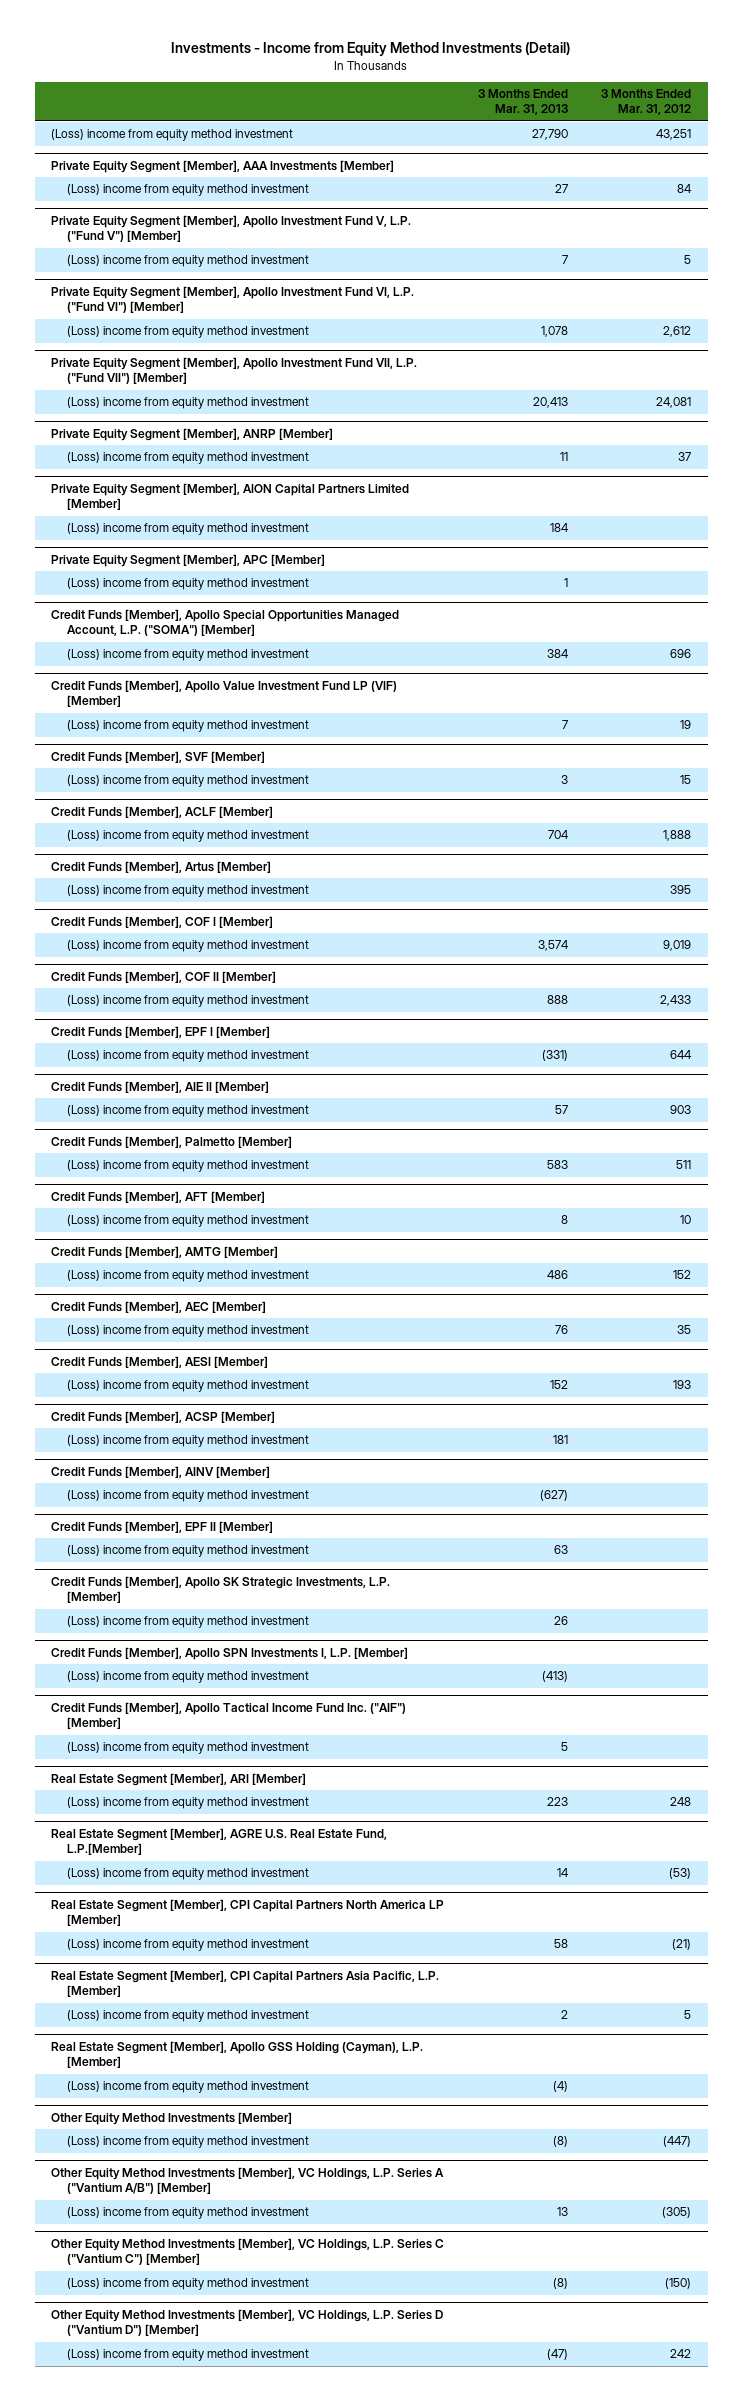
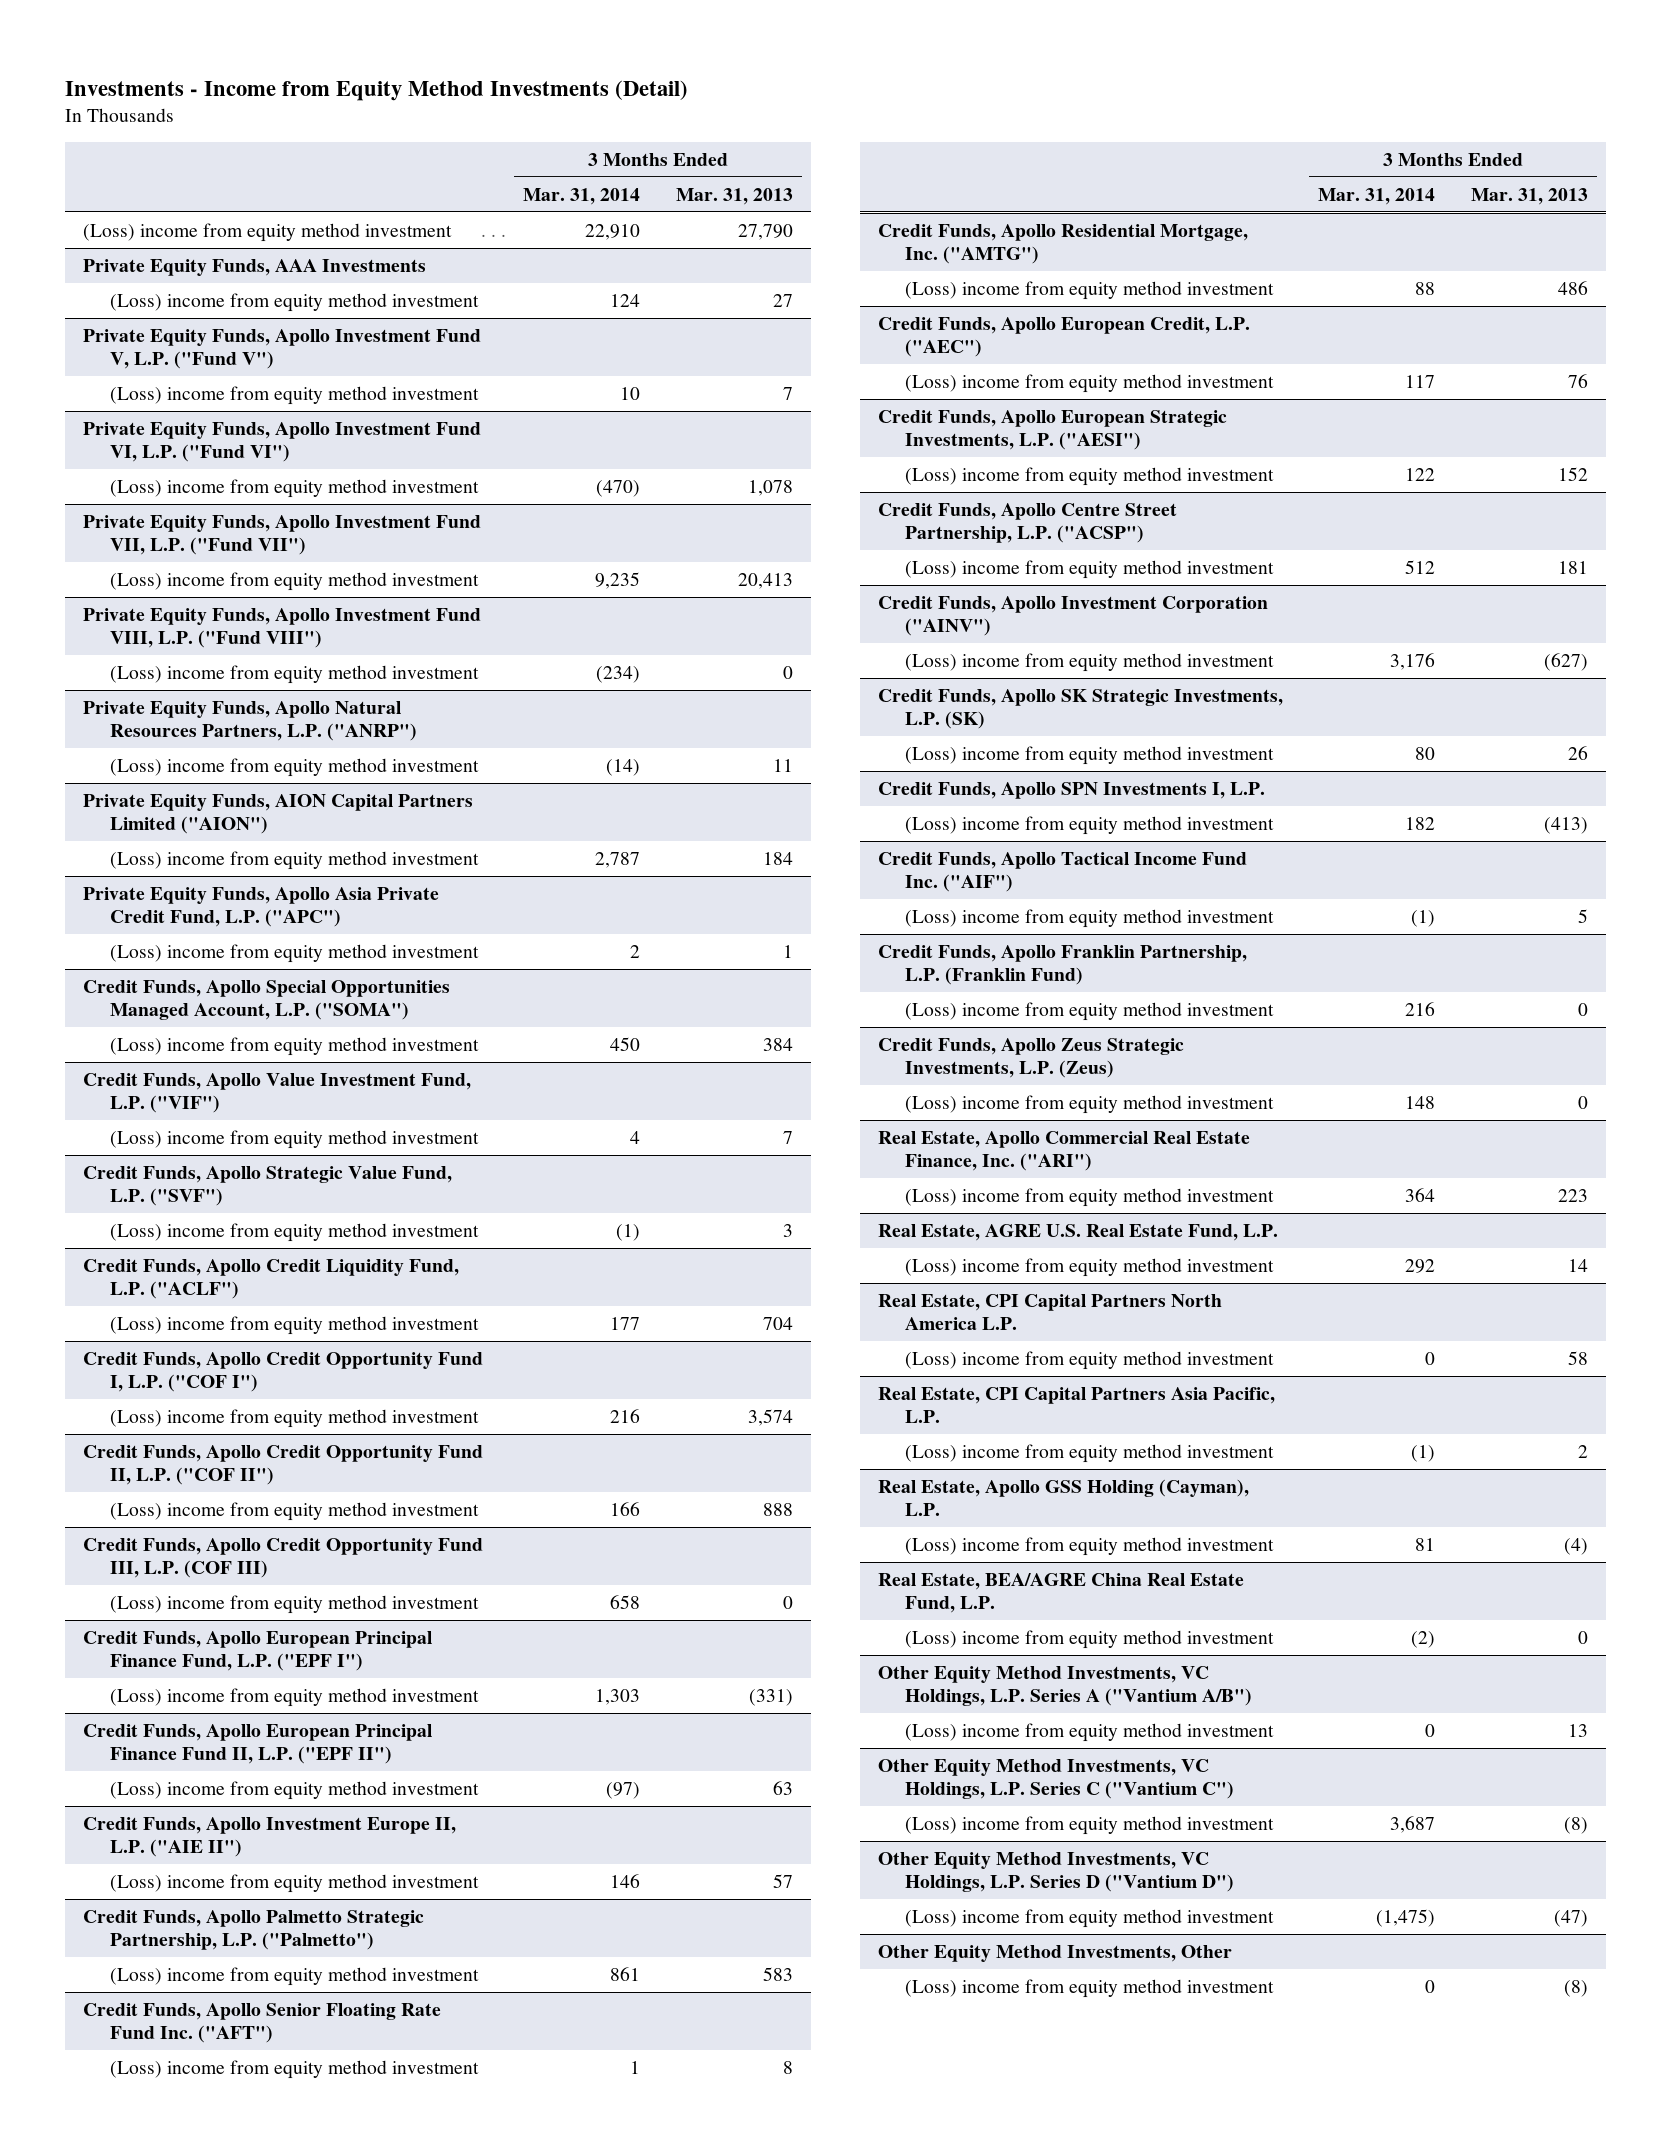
- | 3 Months Ended Mar. 31, 2013 | 3 Months Ended Mar. 31, 2012
+ | 3 Months Ended Mar. 31, 2014 | 3 Months Ended Mar. 31, 2013
- Private Equity Segment [Member], AAA Investments [Member]
+ Private Equity Funds, AAA Investments
- Private Equity Segment [Member], Apollo Investment Fund V, L.P. ("Fund V") [Member]
+ Private Equity Funds, Apollo Investment Fund V, L.P. ("Fund V")
- Private Equity Segment [Member], Apollo Investment Fund VI, L.P. ("Fund VI") [Member]
+ Private Equity Funds, Apollo Investment Fund VI, L.P. ("Fund VI")
- Private Equity Segment [Member], Apollo Investment Fund VII, L.P. ("Fund VII") [Member]
+ Private Equity Funds, Apollo Investment Fund VII, L.P. ("Fund VII")
- Private Equity Segment [Member], ANRP [Member]
+ Private Equity Funds, Apollo Investment Fund VIII, L.P. ("Fund VIII")
+ (Loss) income from equity method investment | (234) | 0
+ Private Equity Funds, Apollo Natural Resources Partners, L.P. ("ANRP")
- Private Equity Segment [Member], AION Capital Partners Limited [Member]
+ Private Equity Funds, AION Capital Partners Limited ("AION")
- Private Equity Segment [Member], APC [Member]
+ Private Equity Funds, Apollo Asia Private Credit Fund, L.P. ("APC")
- Credit Funds [Member], Apollo Special Opportunities Managed Account, L.P. ("SOMA") [Member]
+ Credit Funds, Apollo Special Opportunities Managed Account, L.P. ("SOMA")
- Credit Funds [Member], Apollo Value Investment Fund LP (VIF) [Member]
+ Credit Funds, Apollo Value Investment Fund, L.P. ("VIF")
- Credit Funds [Member], SVF [Member]
+ Credit Funds, Apollo Strategic Value Fund, L.P. ("SVF")
- Credit Funds [Member], ACLF [Member]
+ Credit Funds, Apollo Credit Liquidity Fund, L.P. ("ACLF")
- Credit Funds [Member], Artus [Member]
- (Loss) income from equity method investment | | 395
- Credit Funds [Member], COF I [Member]
+ Credit Funds, Apollo Credit Opportunity Fund I, L.P. ("COF I")
- Credit Funds [Member], COF II [Member]
+ Credit Funds, Apollo Credit Opportunity Fund II, L.P. ("COF II")
- Credit Funds [Member], EPF I [Member]
+ Credit Funds, Apollo Credit Opportunity Fund III, L.P. (COF III)
+ (Loss) income from equity method investment | 658 | 0
+ Credit Funds, Apollo European Principal Finance Fund, L.P. ("EPF I")
- Credit Funds [Member], AIE II [Member]
+ Credit Funds, Apollo European Principal Finance Fund II, L.P. ("EPF II")
+ (Loss) income from equity method investment | (97) | 63
+ Credit Funds, Apollo Investment Europe II, L.P. ("AIE II")
- Credit Funds [Member], Palmetto [Member]
+ Credit Funds, Apollo Palmetto Strategic Partnership, L.P. ("Palmetto")
- Credit Funds [Member], AFT [Member]
+ Credit Funds, Apollo Senior Floating Rate Fund Inc. ("AFT")
- Credit Funds [Member], AMTG [Member]
+ Credit Funds, Apollo Residential Mortgage, Inc. ("AMTG")
- Credit Funds [Member], AEC [Member]
+ Credit Funds, Apollo European Credit, L.P. ("AEC")
- Credit Funds [Member], AESI [Member]
+ Credit Funds, Apollo European Strategic Investments, L.P. ("AESI")
- Credit Funds [Member], ACSP [Member]
+ Credit Funds, Apollo Centre Street Partnership, L.P. ("ACSP")
- Credit Funds [Member], AINV [Member]
+ Credit Funds, Apollo Investment Corporation ("AINV")
- Credit Funds [Member], EPF II [Member]
- (Loss) income from equity method investment | 63 |
- Credit Funds [Member], Apollo SK Strategic Investments, L.P. [Member]
+ Credit Funds, Apollo SK Strategic Investments, L.P. (SK)
- Credit Funds [Member], Apollo SPN Investments I, L.P. [Member]
+ Credit Funds, Apollo SPN Investments I, L.P.
- Credit Funds [Member], Apollo Tactical Income Fund Inc. ("AIF") [Member]
+ Credit Funds, Apollo Tactical Income Fund Inc. ("AIF")
- Real Estate Segment [Member], ARI [Member]
+ Credit Funds, Apollo Franklin Partnership, L.P. (Franklin Fund)
+ (Loss) income from equity method investment | 216 | 0
+ Credit Funds, Apollo Zeus Strategic Investments, L.P. (Zeus)
+ (Loss) income from equity method investment | 148 | 0
+ Real Estate, Apollo Commercial Real Estate Finance, Inc. ("ARI")
- Real Estate Segment [Member], AGRE U.S. Real Estate Fund, L.P.[Member]
+ Real Estate, AGRE U.S. Real Estate Fund, L.P.
- Real Estate Segment [Member], CPI Capital Partners North America LP [Member]
+ Real Estate, CPI Capital Partners North America L.P.
- Real Estate Segment [Member], CPI Capital Partners Asia Pacific, L.P. [Member]
+ Real Estate, CPI Capital Partners Asia Pacific, L.P.
- Real Estate Segment [Member], Apollo GSS Holding (Cayman), L.P. [Member]
+ Real Estate, Apollo GSS Holding (Cayman), L.P.
- Other Equity Method Investments [Member]
- (Loss) income from equity method investment | (8) | (447)
- Other Equity Method Investments [Member], VC Holdings, L.P. Series A ("Vantium A/B") [Member]
+ Real Estate, BEA/AGRE China Real Estate Fund, L.P.
+ (Loss) income from equity method investment | (2) | 0
+ Other Equity Method Investments, VC Holdings, L.P. Series A ("Vantium A/B")
- Other Equity Method Investments [Member], VC Holdings, L.P. Series C ("Vantium C") [Member]
+ Other Equity Method Investments, VC Holdings, L.P. Series C ("Vantium C")
- Other Equity Method Investments [Member], VC Holdings, L.P. Series D ("Vantium D") [Member]
+ Other Equity Method Investments, VC Holdings, L.P. Series D ("Vantium D")
+ Other Equity Method Investments, Other
+ (Loss) income from equity method investment | 0 | (8)

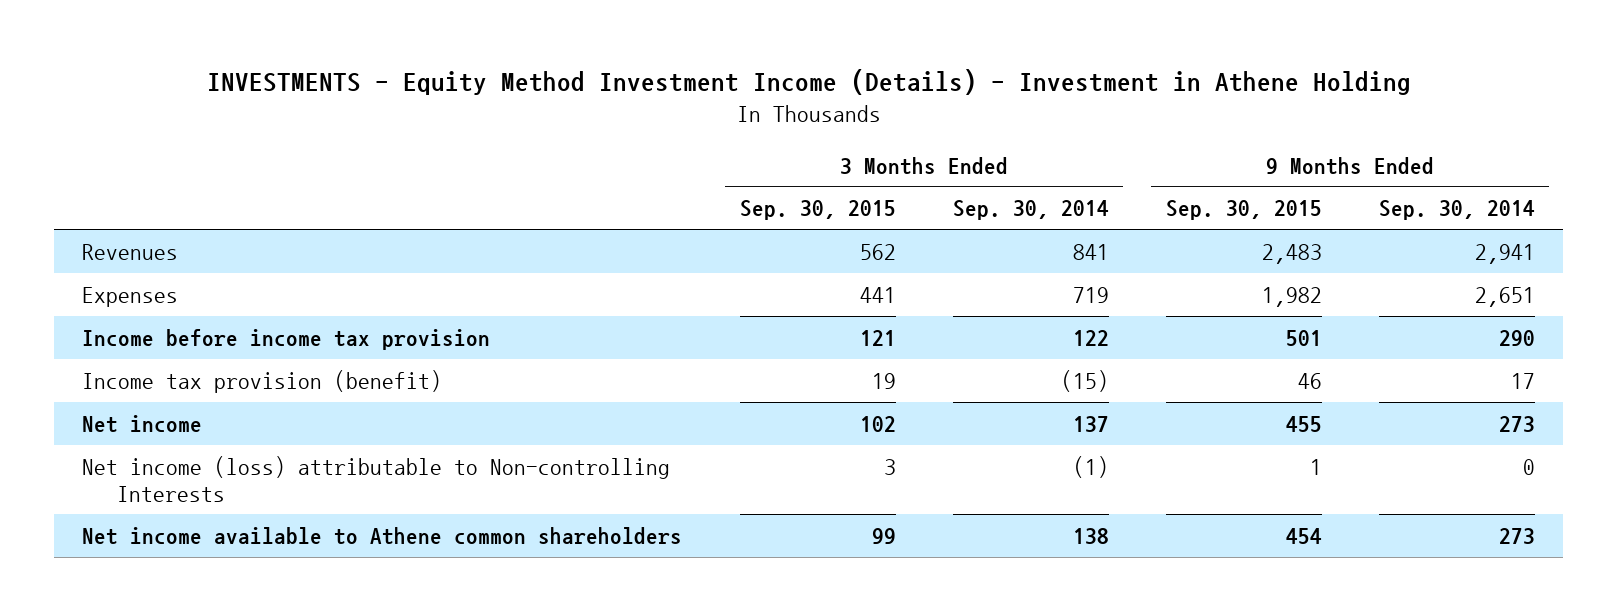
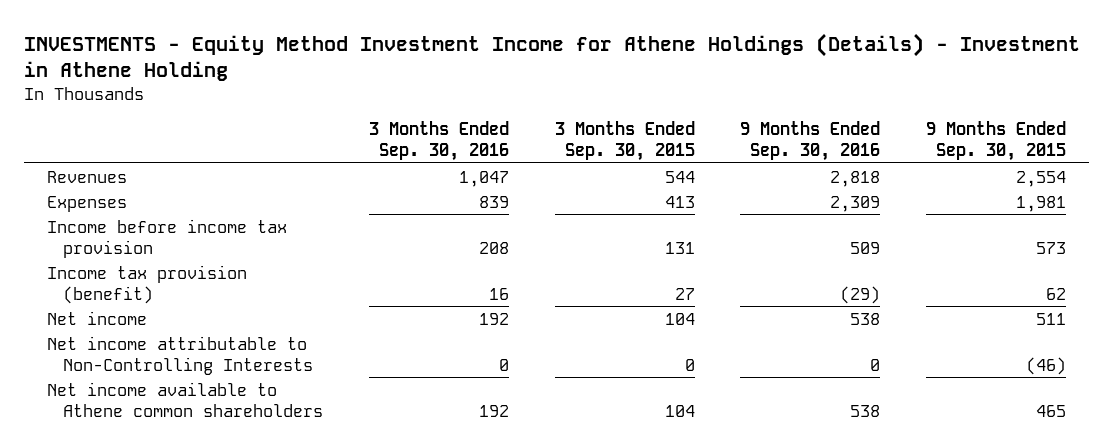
- INVESTMENTS - Equity Method Investment Income (Details) - Investment in Athene Holding
+ INVESTMENTS - Equity Method Investment Income for Athene Holdings (Details) - Investment in Athene Holding
- | 3 Months Ended Sep. 30, 2015 | 3 Months Ended Sep. 30, 2014 | 9 Months Ended Sep. 30, 2015 | 9 Months Ended Sep. 30, 2014
+ | 3 Months Ended Sep. 30, 2016 | 3 Months Ended Sep. 30, 2015 | 9 Months Ended Sep. 30, 2016 | 9 Months Ended Sep. 30, 2015
- Revenues | 562 | 841 | 2,483 | 2,941
- Expenses | 441 | 719 | 1,982 | 2,651
- Income before income tax provision | 121 | 122 | 501 | 290
- Income tax provision (benefit) | 19 | (15) | 46 | 17
- Net income | 102 | 137 | 455 | 273
- Net income (loss) attributable to Non-controlling Interests | 3 | (1) | 1 | 0
- Net income available to Athene common shareholders | 99 | 138 | 454 | 273
+ Revenues | 1,047 | 544 | 2,818 | 2,554
+ Expenses | 839 | 413 | 2,309 | 1,981
+ Income before income tax provision | 208 | 131 | 509 | 573
+ Income tax provision (benefit) | 16 | 27 | (29) | 62
+ Net income | 192 | 104 | 538 | 511
+ Net income attributable to Non-Controlling Interests | 0 | 0 | 0 | (46)
+ Net income available to Athene common shareholders | 192 | 104 | 538 | 465

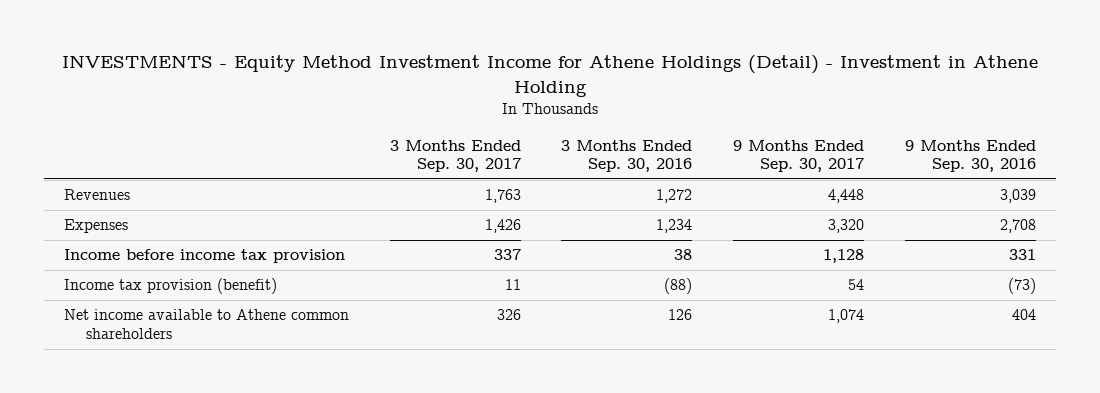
- INVESTMENTS - Equity Method Investment Income for Athene Holdings (Details) - Investment in Athene Holding
+ INVESTMENTS - Equity Method Investment Income for Athene Holdings (Detail) - Investment in Athene Holding
- | 3 Months Ended Sep. 30, 2016 | 3 Months Ended Sep. 30, 2015 | 9 Months Ended Sep. 30, 2016 | 9 Months Ended Sep. 30, 2015
+ | 3 Months Ended Sep. 30, 2017 | 3 Months Ended Sep. 30, 2016 | 9 Months Ended Sep. 30, 2017 | 9 Months Ended Sep. 30, 2016
- Revenues | 1,047 | 544 | 2,818 | 2,554
- Expenses | 839 | 413 | 2,309 | 1,981
- Income before income tax provision | 208 | 131 | 509 | 573
- Income tax provision (benefit) | 16 | 27 | (29) | 62
- Net income | 192 | 104 | 538 | 511
- Net income attributable to Non-Controlling Interests | 0 | 0 | 0 | (46)
- Net income available to Athene common shareholders | 192 | 104 | 538 | 465
+ Revenues | 1,763 | 1,272 | 4,448 | 3,039
+ Expenses | 1,426 | 1,234 | 3,320 | 2,708
+ Income before income tax provision | 337 | 38 | 1,128 | 331
+ Income tax provision (benefit) | 11 | (88) | 54 | (73)
+ Net income available to Athene common shareholders | 326 | 126 | 1,074 | 404

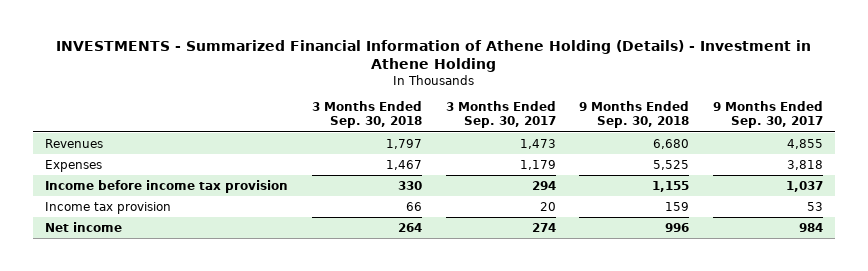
- INVESTMENTS - Equity Method Investment Income for Athene Holdings (Detail) - Investment in Athene Holding
+ INVESTMENTS - Summarized Financial Information of Athene Holding (Details) - Investment in Athene Holding
- | 3 Months Ended Sep. 30, 2017 | 3 Months Ended Sep. 30, 2016 | 9 Months Ended Sep. 30, 2017 | 9 Months Ended Sep. 30, 2016
+ | 3 Months Ended Sep. 30, 2018 | 3 Months Ended Sep. 30, 2017 | 9 Months Ended Sep. 30, 2018 | 9 Months Ended Sep. 30, 2017
- Revenues | 1,763 | 1,272 | 4,448 | 3,039
- Expenses | 1,426 | 1,234 | 3,320 | 2,708
- Income before income tax provision | 337 | 38 | 1,128 | 331
- Income tax provision (benefit) | 11 | (88) | 54 | (73)
- Net income available to Athene common shareholders | 326 | 126 | 1,074 | 404
+ Revenues | 1,797 | 1,473 | 6,680 | 4,855
+ Expenses | 1,467 | 1,179 | 5,525 | 3,818
+ Income before income tax provision | 330 | 294 | 1,155 | 1,037
+ Income tax provision | 66 | 20 | 159 | 53
+ Net income | 264 | 274 | 996 | 984

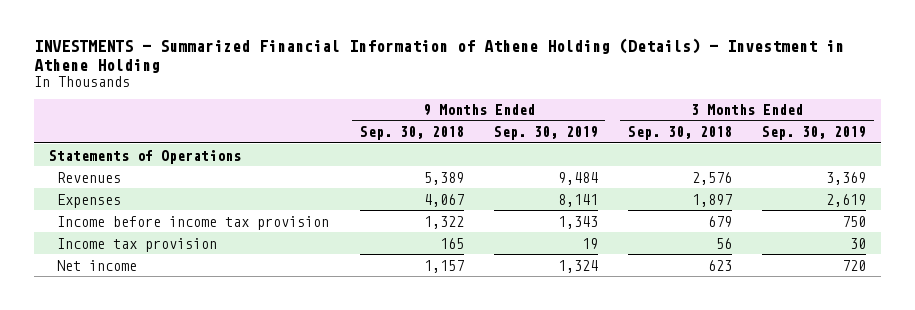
- | 3 Months Ended Sep. 30, 2018 | 3 Months Ended Sep. 30, 2017 | 9 Months Ended Sep. 30, 2018 | 9 Months Ended Sep. 30, 2017
+ | 9 Months Ended Sep. 30, 2018 | 9 Months Ended Sep. 30, 2019 | 3 Months Ended Sep. 30, 2018 | 3 Months Ended Sep. 30, 2019
- Revenues | 1,797 | 1,473 | 6,680 | 4,855
- Expenses | 1,467 | 1,179 | 5,525 | 3,818
- Income before income tax provision | 330 | 294 | 1,155 | 1,037
- Income tax provision | 66 | 20 | 159 | 53
- Net income | 264 | 274 | 996 | 984
+ Statements of Operations
+ Revenues | 5,389 | 9,484 | 2,576 | 3,369
+ Expenses | 4,067 | 8,141 | 1,897 | 2,619
+ Income before income tax provision | 1,322 | 1,343 | 679 | 750
+ Income tax provision | 165 | 19 | 56 | 30
+ Net income | 1,157 | 1,324 | 623 | 720

